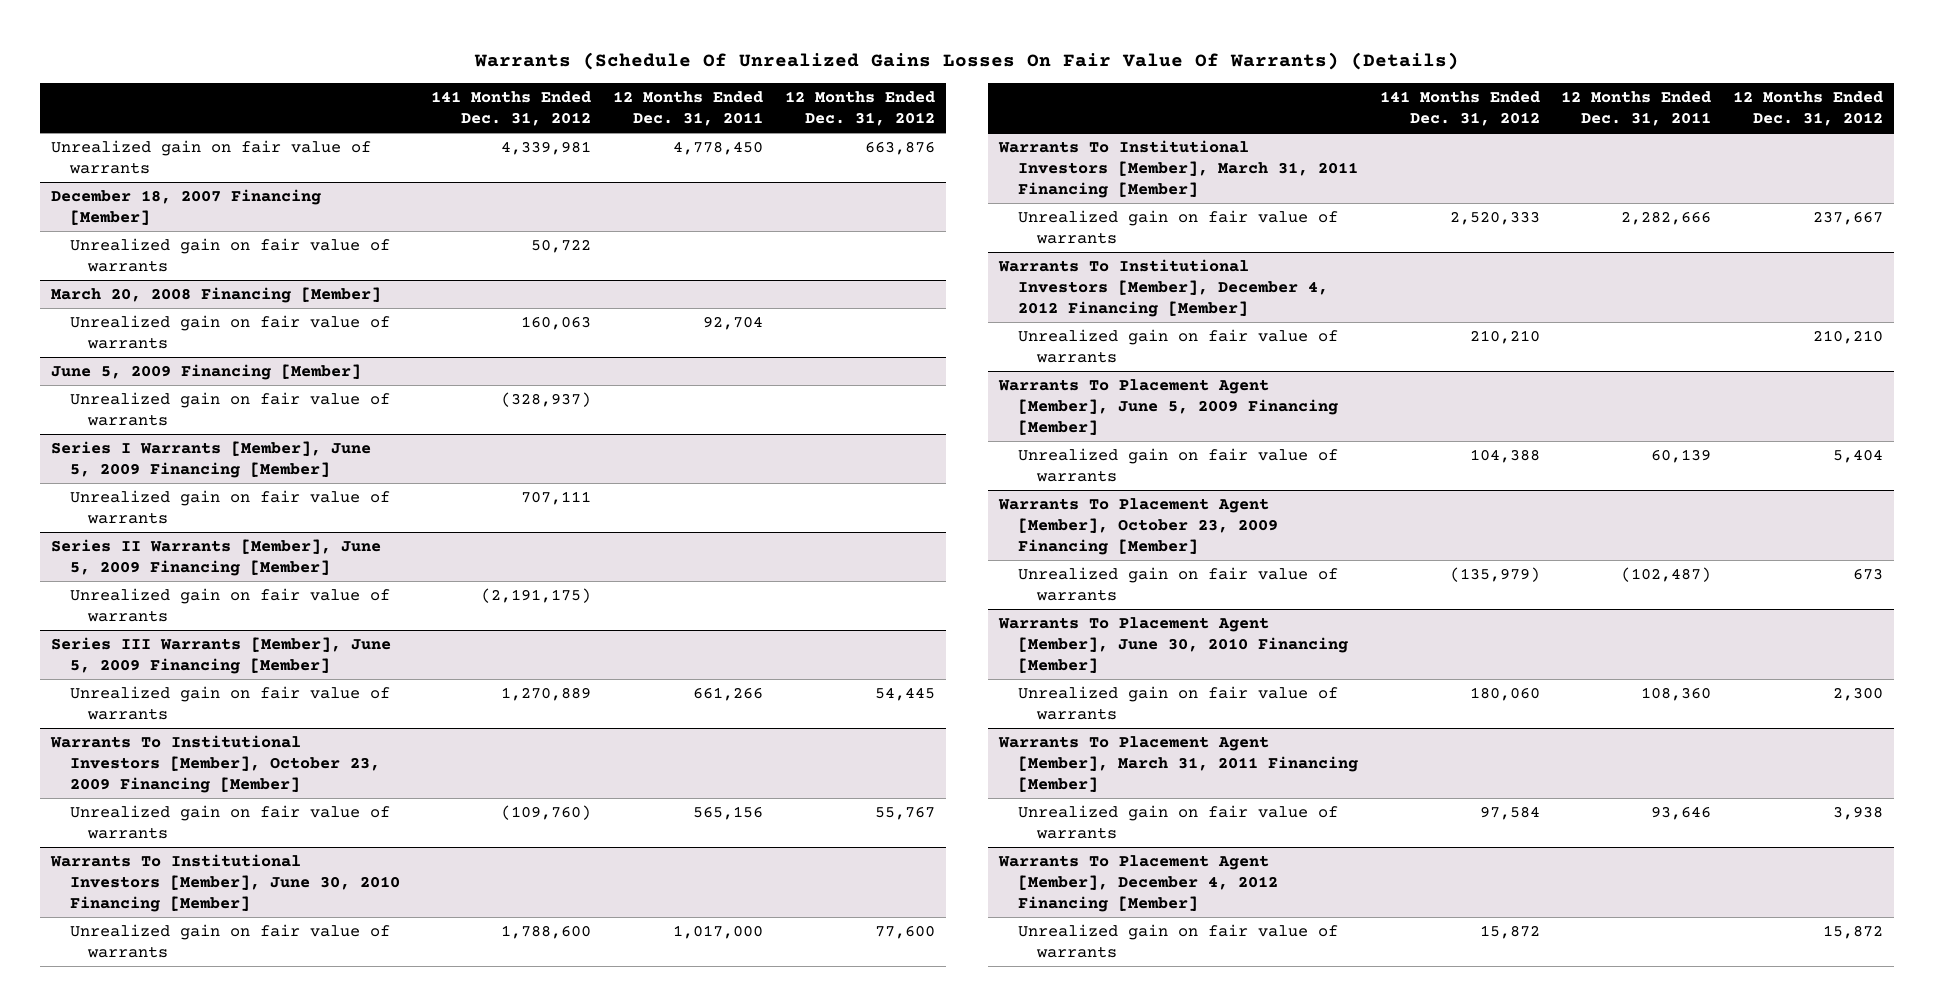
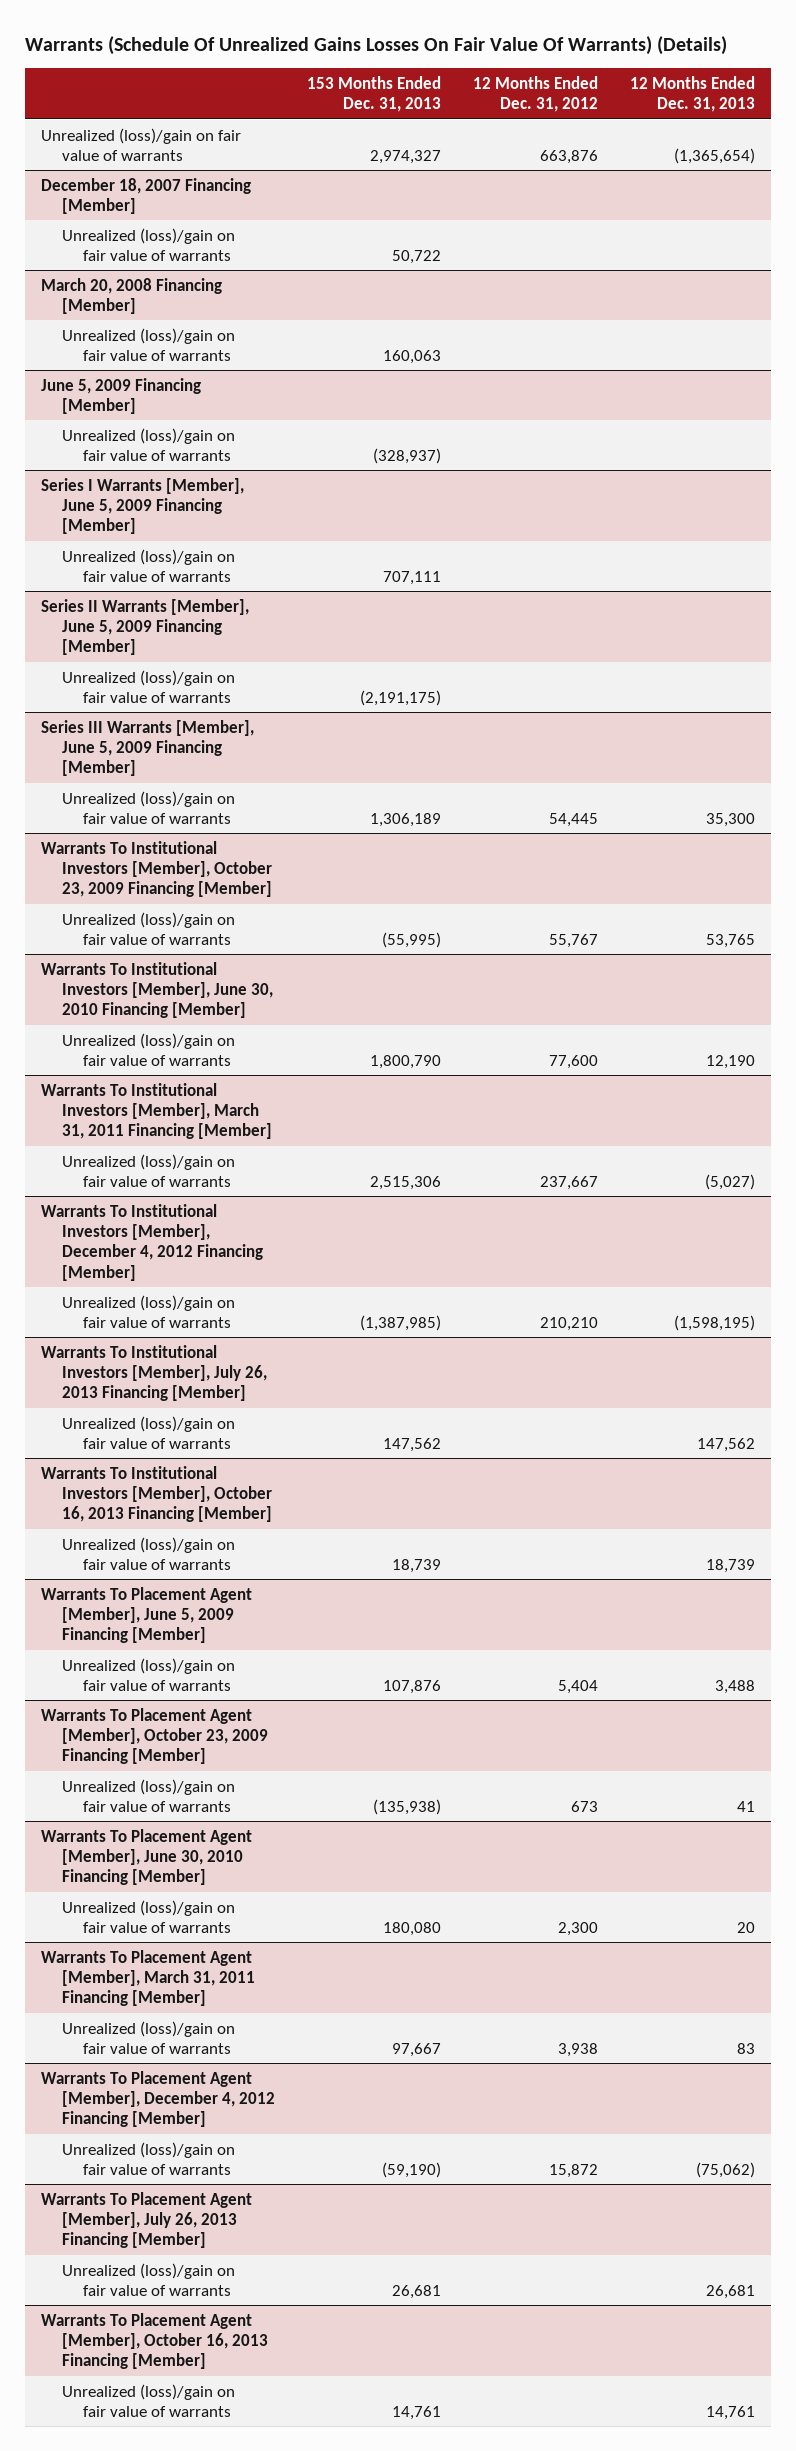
- | 141 Months Ended Dec. 31, 2012 | 12 Months Ended Dec. 31, 2011 | 12 Months Ended Dec. 31, 2012
+ | 153 Months Ended Dec. 31, 2013 | 12 Months Ended Dec. 31, 2012 | 12 Months Ended Dec. 31, 2013
- Unrealized gain on fair value of warrants | 4,339,981 | 4,778,450 | 663,876
+ Unrealized (loss)/gain on fair value of warrants | 2,974,327 | 663,876 | (1,365,654)
@ December 18, 2007 Financing [Member]
- Unrealized gain on fair value of warrants | 50,722 | |
+ Unrealized (loss)/gain on fair value of warrants | 50,722 | |
@ March 20, 2008 Financing [Member]
- Unrealized gain on fair value of warrants | 160,063 | 92,704 |
+ Unrealized (loss)/gain on fair value of warrants | 160,063 | |
@ June 5, 2009 Financing [Member]
- Unrealized gain on fair value of warrants | (328,937) | |
+ Unrealized (loss)/gain on fair value of warrants | (328,937) | |
@ Series I Warrants [Member], June 5, 2009 Financing [Member]
- Unrealized gain on fair value of warrants | 707,111 | |
+ Unrealized (loss)/gain on fair value of warrants | 707,111 | |
@ Series II Warrants [Member], June 5, 2009 Financing [Member]
- Unrealized gain on fair value of warrants | (2,191,175) | |
+ Unrealized (loss)/gain on fair value of warrants | (2,191,175) | |
@ Series III Warrants [Member], June 5, 2009 Financing [Member]
- Unrealized gain on fair value of warrants | 1,270,889 | 661,266 | 54,445
+ Unrealized (loss)/gain on fair value of warrants | 1,306,189 | 54,445 | 35,300
@ Warrants To Institutional Investors [Member], October 23, 2009 Financing [Member]
- Unrealized gain on fair value of warrants | (109,760) | 565,156 | 55,767
+ Unrealized (loss)/gain on fair value of warrants | (55,995) | 55,767 | 53,765
@ Warrants To Institutional Investors [Member], June 30, 2010 Financing [Member]
- Unrealized gain on fair value of warrants | 1,788,600 | 1,017,000 | 77,600
+ Unrealized (loss)/gain on fair value of warrants | 1,800,790 | 77,600 | 12,190
@ Warrants To Institutional Investors [Member], March 31, 2011 Financing [Member]
- Unrealized gain on fair value of warrants | 2,520,333 | 2,282,666 | 237,667
+ Unrealized (loss)/gain on fair value of warrants | 2,515,306 | 237,667 | (5,027)
@ Warrants To Institutional Investors [Member], December 4, 2012 Financing [Member]
- Unrealized gain on fair value of warrants | 210,210 | | 210,210
+ Unrealized (loss)/gain on fair value of warrants | (1,387,985) | 210,210 | (1,598,195)
+ Warrants To Institutional Investors [Member], July 26, 2013 Financing [Member]
+ Unrealized (loss)/gain on fair value of warrants | 147,562 | | 147,562
+ Warrants To Institutional Investors [Member], October 16, 2013 Financing [Member]
+ Unrealized (loss)/gain on fair value of warrants | 18,739 | | 18,739
@ Warrants To Placement Agent [Member], June 5, 2009 Financing [Member]
- Unrealized gain on fair value of warrants | 104,388 | 60,139 | 5,404
+ Unrealized (loss)/gain on fair value of warrants | 107,876 | 5,404 | 3,488
@ Warrants To Placement Agent [Member], October 23, 2009 Financing [Member]
- Unrealized gain on fair value of warrants | (135,979) | (102,487) | 673
+ Unrealized (loss)/gain on fair value of warrants | (135,938) | 673 | 41
@ Warrants To Placement Agent [Member], June 30, 2010 Financing [Member]
- Unrealized gain on fair value of warrants | 180,060 | 108,360 | 2,300
+ Unrealized (loss)/gain on fair value of warrants | 180,080 | 2,300 | 20
@ Warrants To Placement Agent [Member], March 31, 2011 Financing [Member]
- Unrealized gain on fair value of warrants | 97,584 | 93,646 | 3,938
+ Unrealized (loss)/gain on fair value of warrants | 97,667 | 3,938 | 83
@ Warrants To Placement Agent [Member], December 4, 2012 Financing [Member]
- Unrealized gain on fair value of warrants | 15,872 | | 15,872
+ Unrealized (loss)/gain on fair value of warrants | (59,190) | 15,872 | (75,062)
+ Warrants To Placement Agent [Member], July 26, 2013 Financing [Member]
+ Unrealized (loss)/gain on fair value of warrants | 26,681 | | 26,681
+ Warrants To Placement Agent [Member], October 16, 2013 Financing [Member]
+ Unrealized (loss)/gain on fair value of warrants | 14,761 | | 14,761

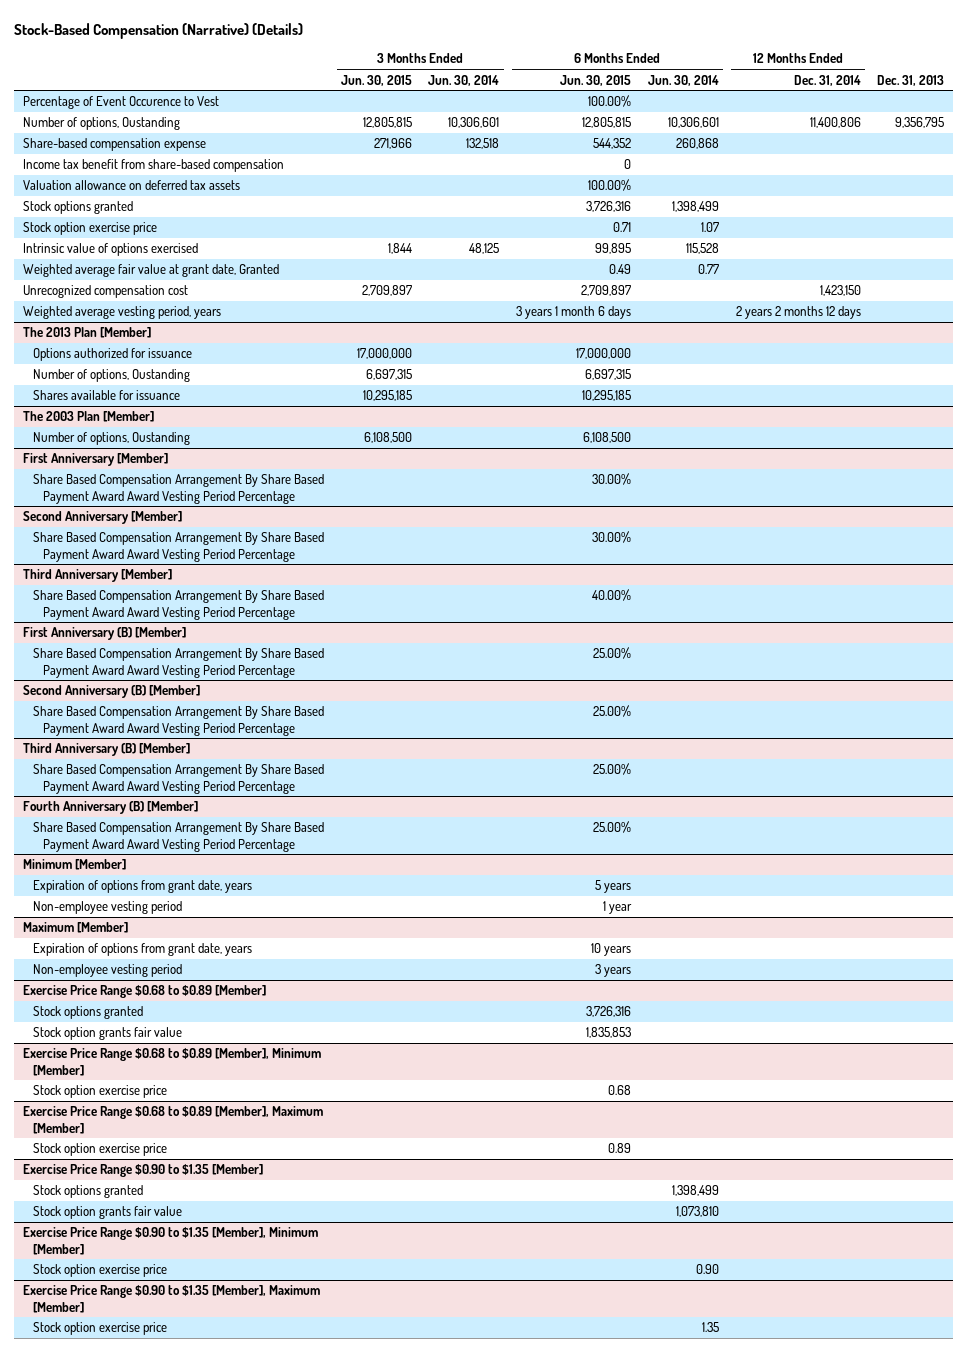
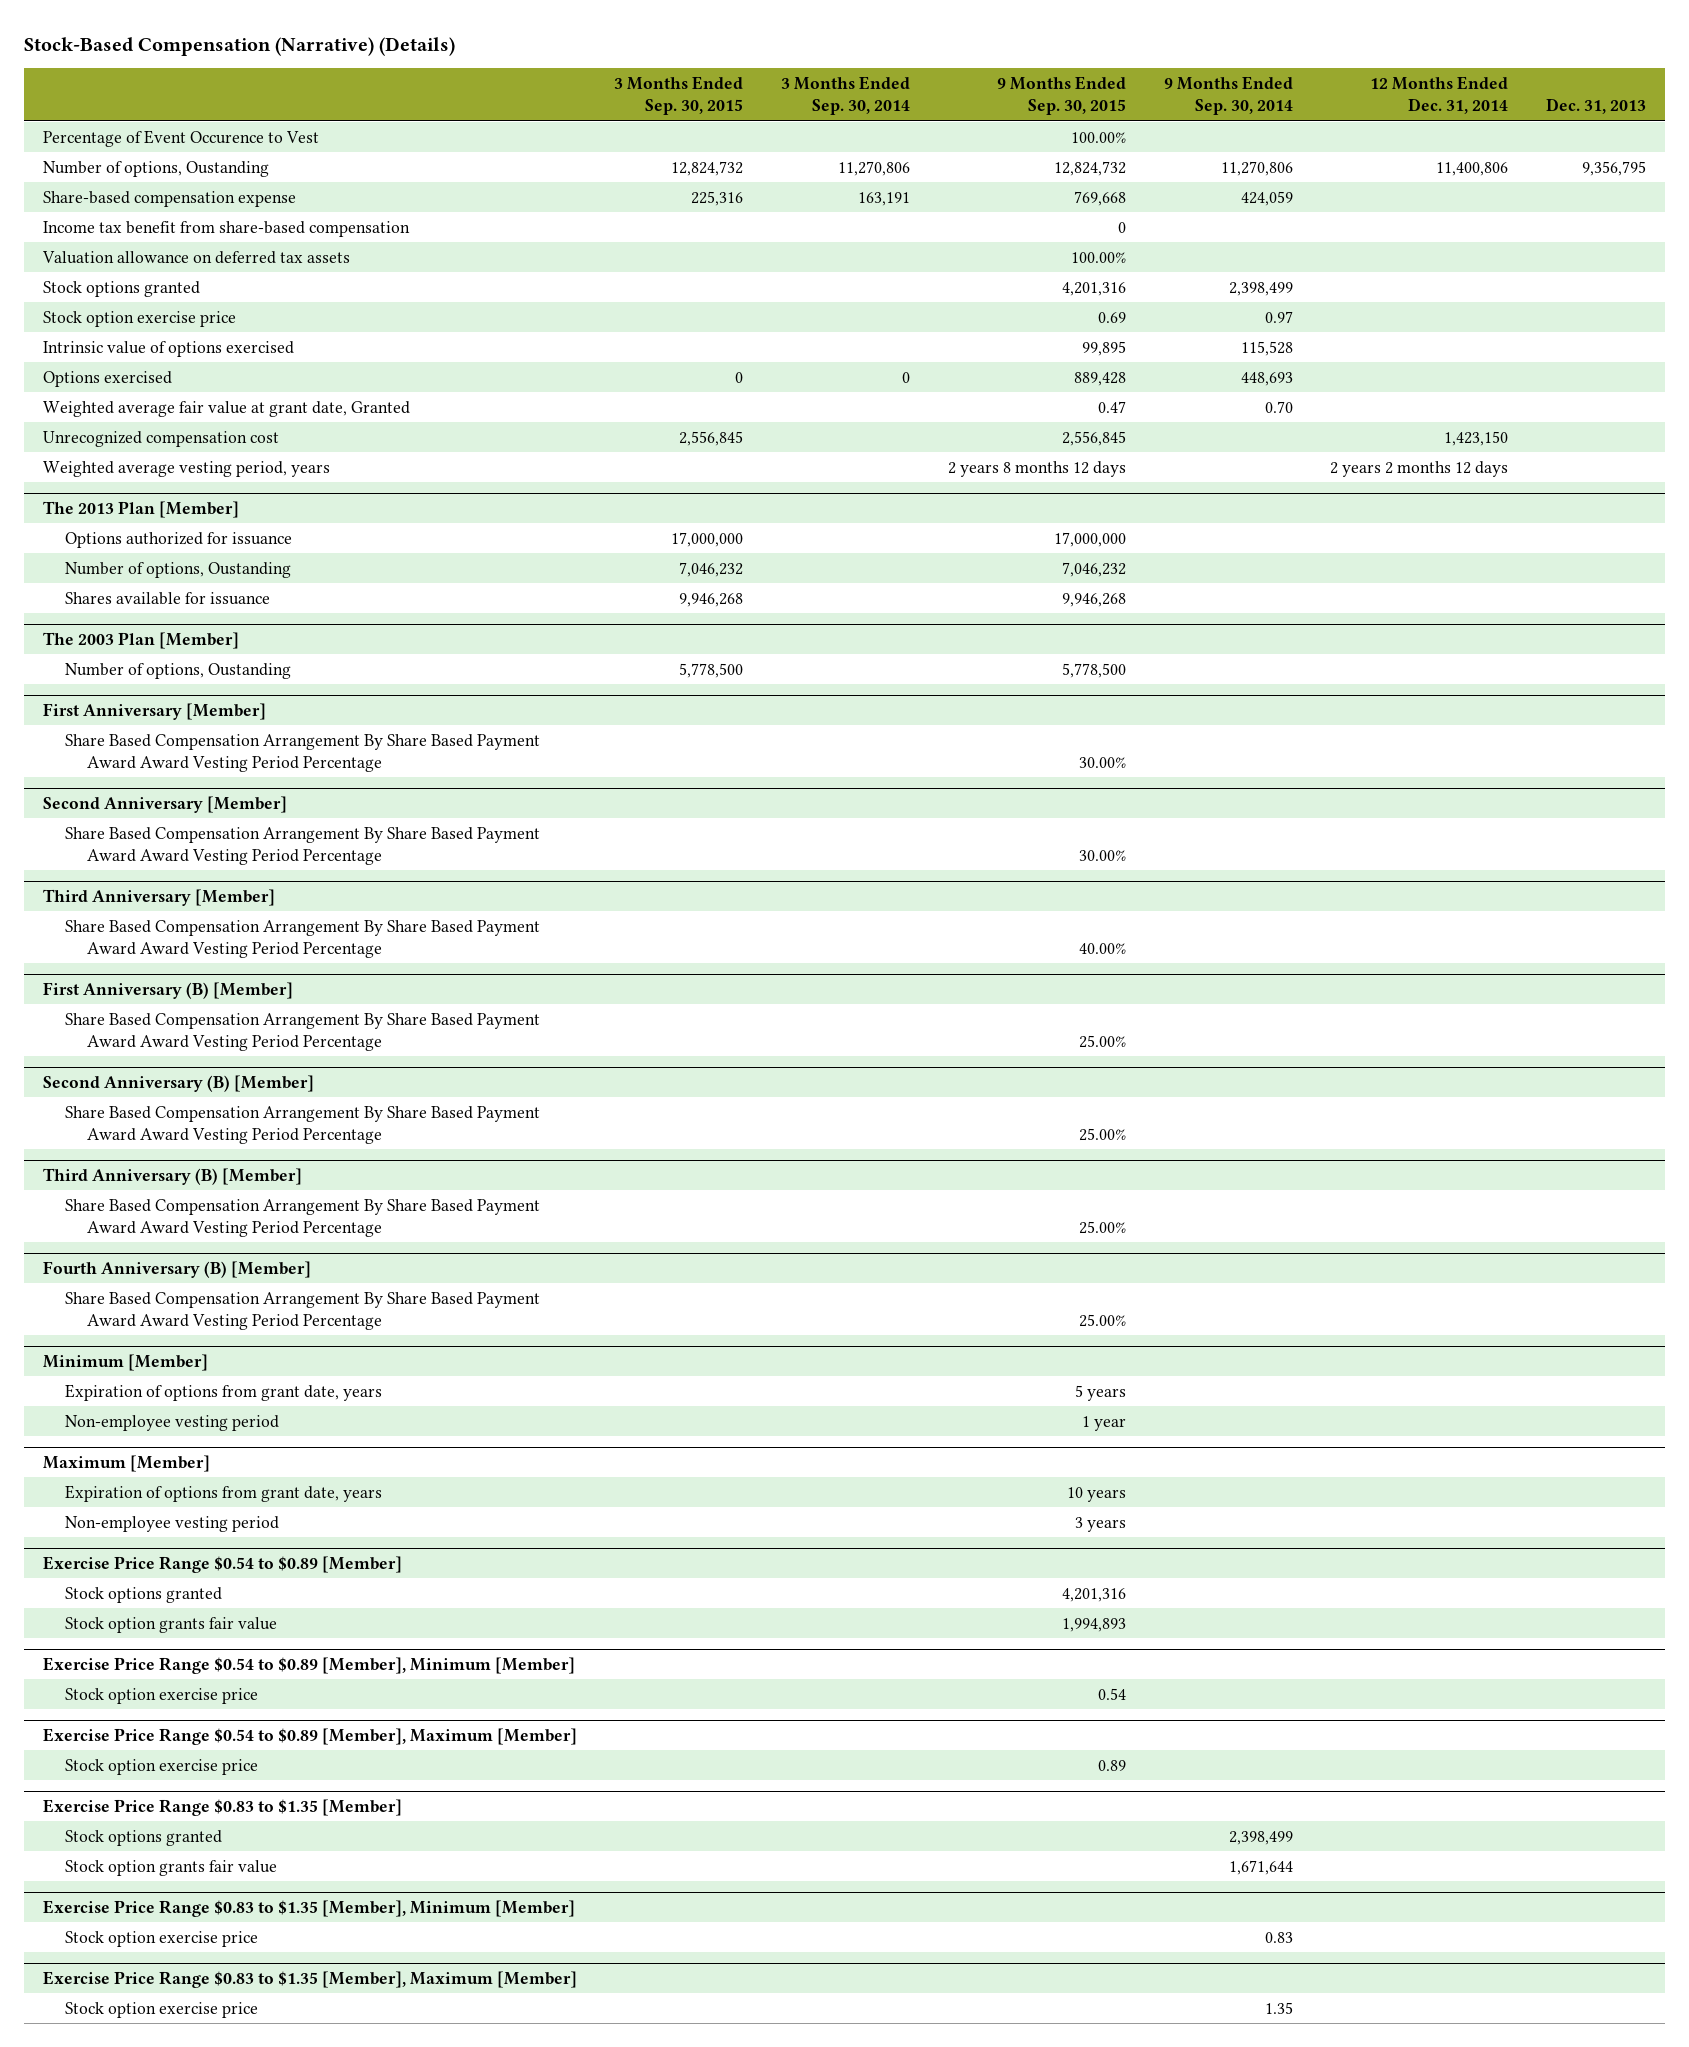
- | 3 Months Ended Jun. 30, 2015 | 3 Months Ended Jun. 30, 2014 | 6 Months Ended Jun. 30, 2015 | 6 Months Ended Jun. 30, 2014 | 12 Months Ended Dec. 31, 2014 | Dec. 31, 2013
+ | 3 Months Ended Sep. 30, 2015 | 3 Months Ended Sep. 30, 2014 | 9 Months Ended Sep. 30, 2015 | 9 Months Ended Sep. 30, 2014 | 12 Months Ended Dec. 31, 2014 | Dec. 31, 2013
+ Options exercised | 0 | 0 | 889,428 | 448,693 | |
- Exercise Price Range $0.68 to $0.89 [Member]
+ Exercise Price Range $0.54 to $0.89 [Member]
- Exercise Price Range $0.68 to $0.89 [Member], Minimum [Member]
+ Exercise Price Range $0.54 to $0.89 [Member], Minimum [Member]
- Exercise Price Range $0.68 to $0.89 [Member], Maximum [Member]
+ Exercise Price Range $0.54 to $0.89 [Member], Maximum [Member]
- Exercise Price Range $0.90 to $1.35 [Member]
+ Exercise Price Range $0.83 to $1.35 [Member]
- Exercise Price Range $0.90 to $1.35 [Member], Minimum [Member]
+ Exercise Price Range $0.83 to $1.35 [Member], Minimum [Member]
- Exercise Price Range $0.90 to $1.35 [Member], Maximum [Member]
+ Exercise Price Range $0.83 to $1.35 [Member], Maximum [Member]

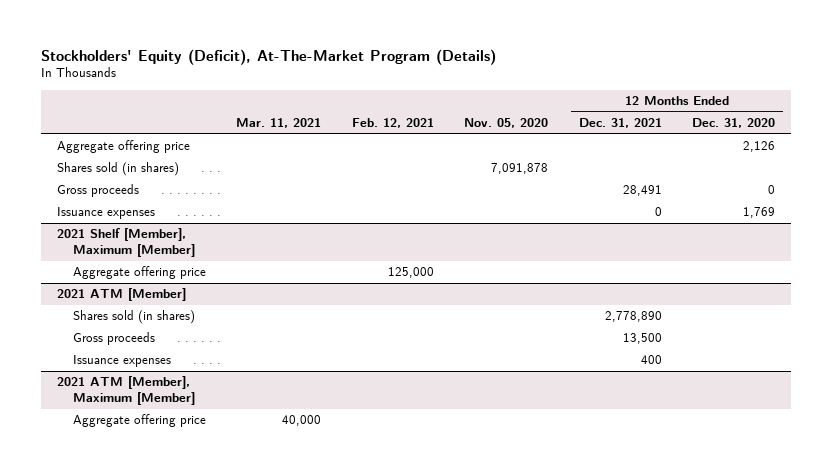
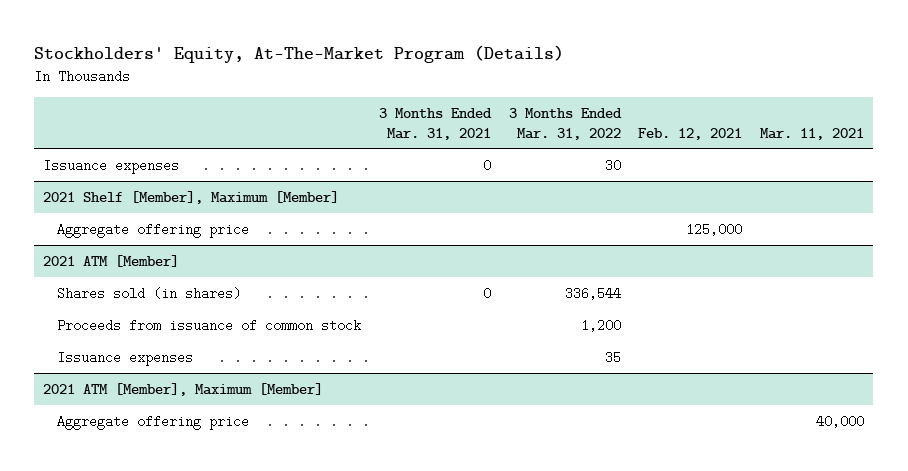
- Stockholders' Equity (Deficit), At-The-Market Program (Details)
+ Stockholders' Equity, At-The-Market Program (Details)
- | Mar. 11, 2021 | Feb. 12, 2021 | Nov. 05, 2020 | 12 Months Ended Dec. 31, 2021 | 12 Months Ended Dec. 31, 2020
+ | 3 Months Ended Mar. 31, 2021 | 3 Months Ended Mar. 31, 2022 | Feb. 12, 2021 | Mar. 11, 2021
- Aggregate offering price | | | | | 2,126
- Shares sold (in shares) | | | 7,091,878 | |
- Gross proceeds | | | | 28,491 | 0
@ 2021 ATM [Member]
- Gross proceeds | | | | 13,500 |
+ Proceeds from issuance of common stock | | 1,200 | |

